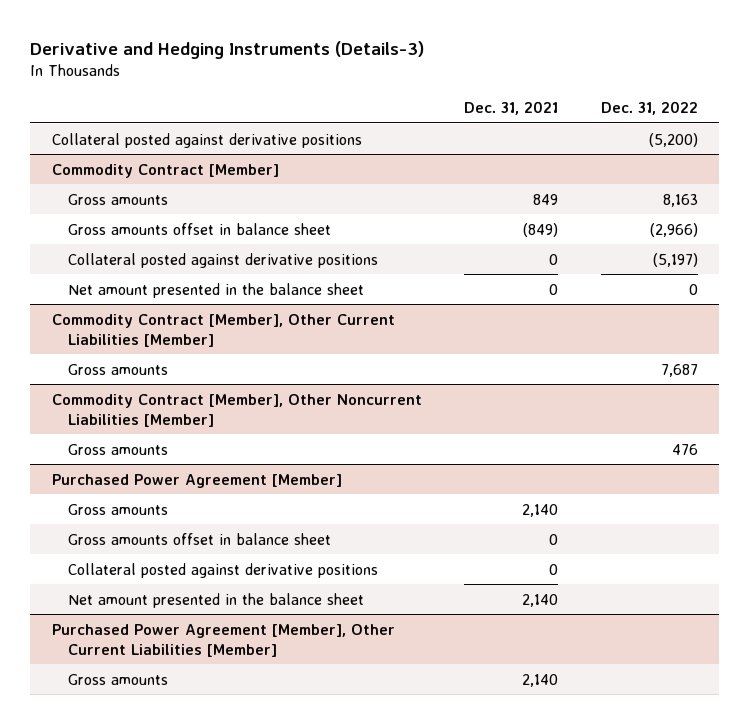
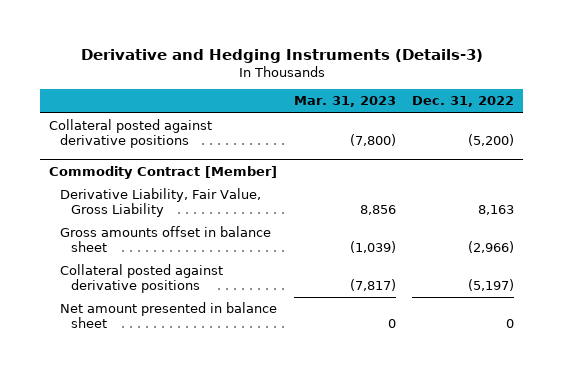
- | Dec. 31, 2021 | Dec. 31, 2022
+ | Mar. 31, 2023 | Dec. 31, 2022
@ Commodity Contract [Member]
- Gross amounts | 849 | 8,163
+ Derivative Liability, Fair Value, Gross Liability | 8,856 | 8,163
- Net amount presented in the balance sheet | 0 | 0
- Commodity Contract [Member], Other Current Liabilities [Member]
- Gross amounts | | 7,687
- Commodity Contract [Member], Other Noncurrent Liabilities [Member]
- Gross amounts | | 476
- Purchased Power Agreement [Member]
- Gross amounts | 2,140 |
- Gross amounts offset in balance sheet | 0 |
- Collateral posted against derivative positions | 0 |
- Net amount presented in the balance sheet | 2,140 |
- Purchased Power Agreement [Member], Other Current Liabilities [Member]
- Gross amounts | 2,140 |
@ Commodity Contract [Member]
+ Net amount presented in balance sheet | 0 | 0

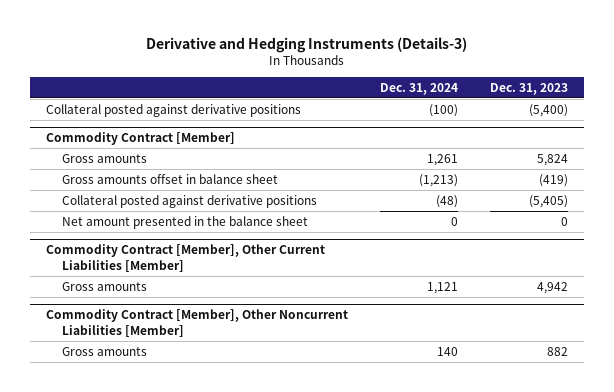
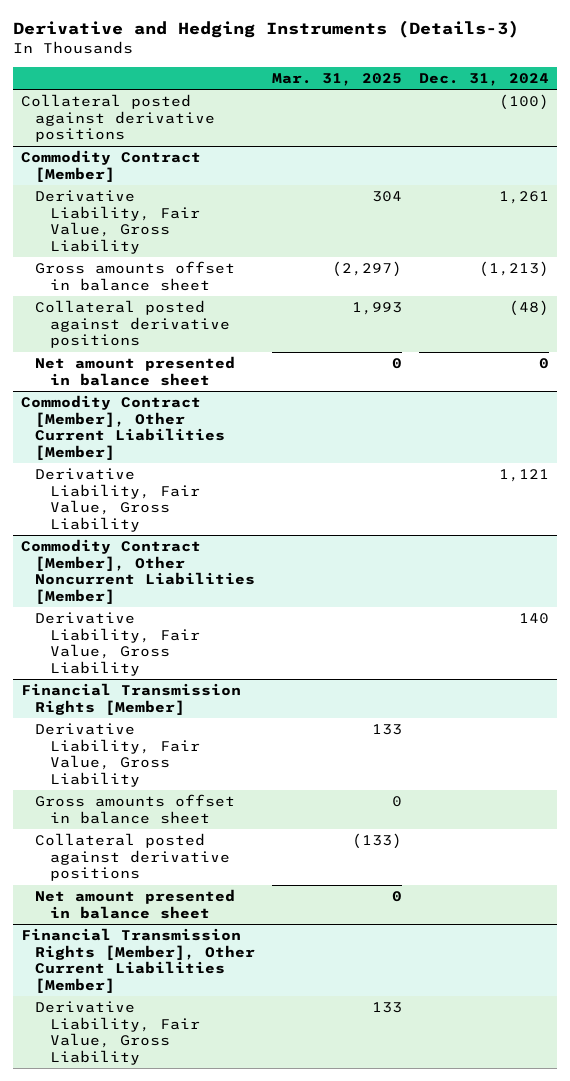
- | Dec. 31, 2024 | Dec. 31, 2023
+ | Mar. 31, 2025 | Dec. 31, 2024
@ Commodity Contract [Member]
- Gross amounts | 1,261 | 5,824
+ Derivative Liability, Fair Value, Gross Liability | 304 | 1,261
- Net amount presented in the balance sheet | 0 | 0
+ Net amount presented in balance sheet | 0 | 0
@ Commodity Contract [Member], Other Current Liabilities [Member]
- Gross amounts | 1,121 | 4,942
+ Derivative Liability, Fair Value, Gross Liability | | 1,121
@ Commodity Contract [Member], Other Noncurrent Liabilities [Member]
- Gross amounts | 140 | 882
+ Derivative Liability, Fair Value, Gross Liability | | 140
+ Financial Transmission Rights [Member]
+ Derivative Liability, Fair Value, Gross Liability | 133 |
+ Gross amounts offset in balance sheet | 0 |
+ Collateral posted against derivative positions | (133) |
+ Net amount presented in balance sheet | 0 |
+ Financial Transmission Rights [Member], Other Current Liabilities [Member]
+ Derivative Liability, Fair Value, Gross Liability | 133 |

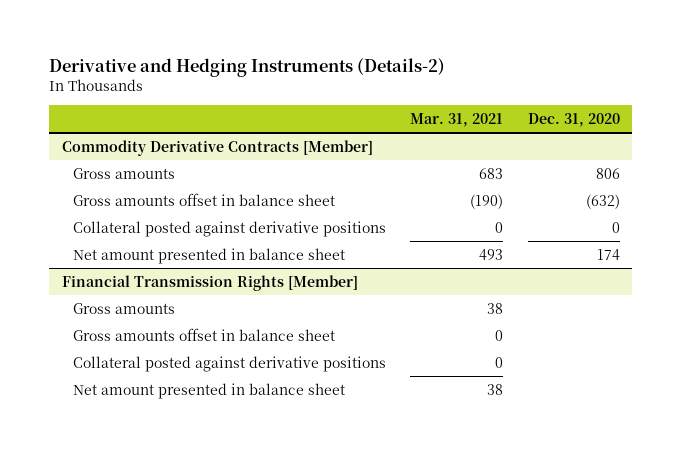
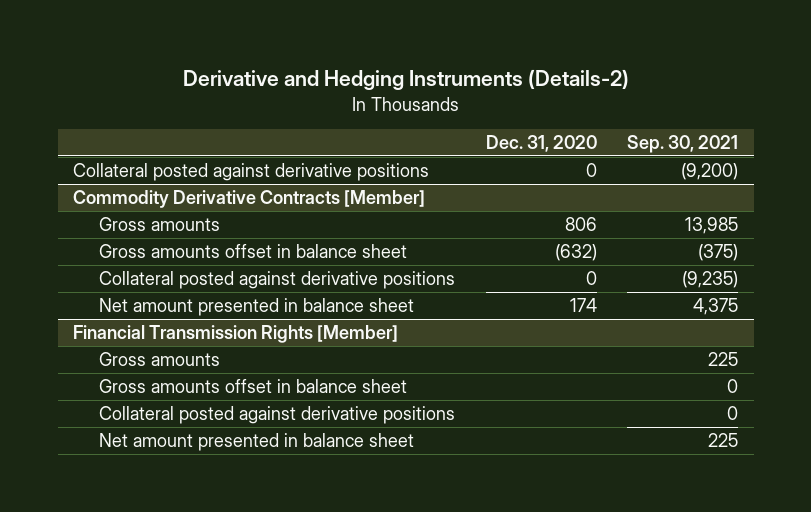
- | Mar. 31, 2021 | Dec. 31, 2020
+ | Dec. 31, 2020 | Sep. 30, 2021
+ Collateral posted against derivative positions | 0 | (9,200)

